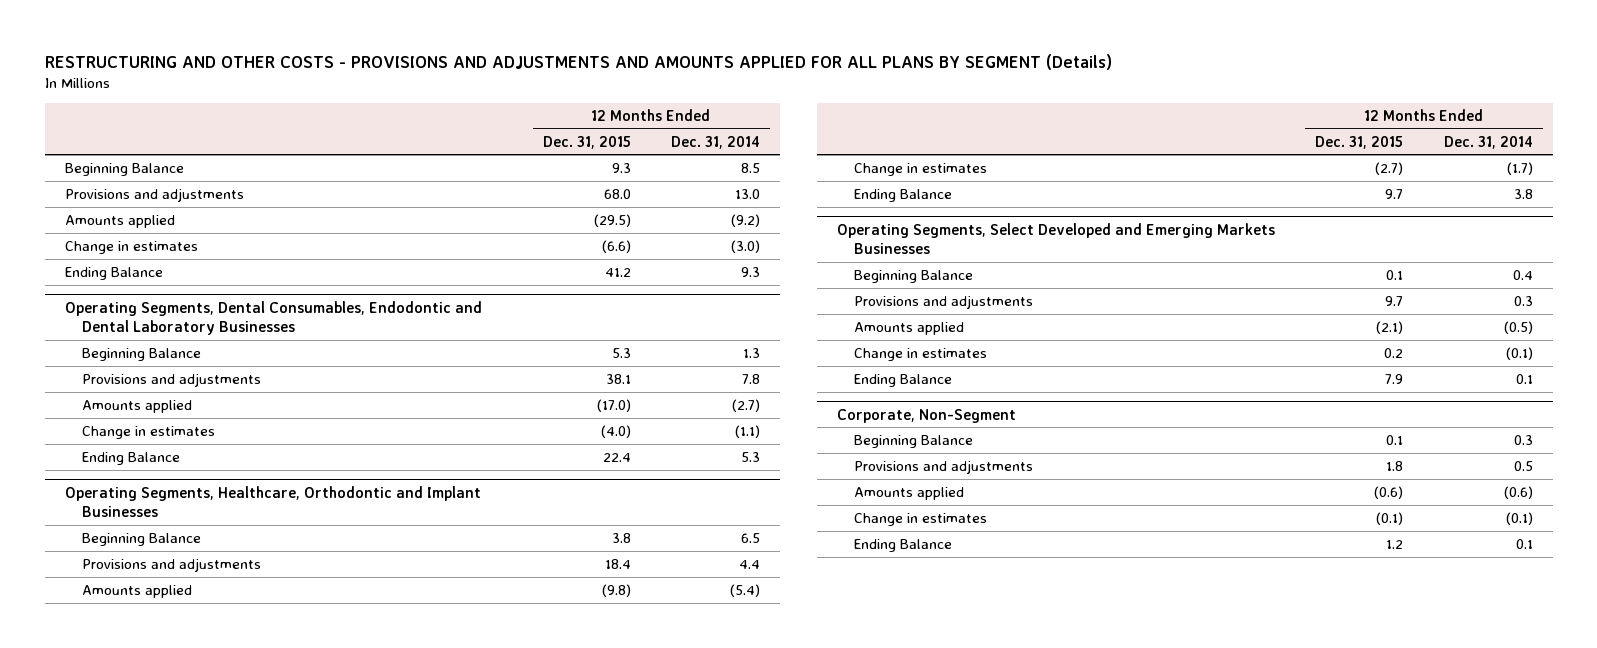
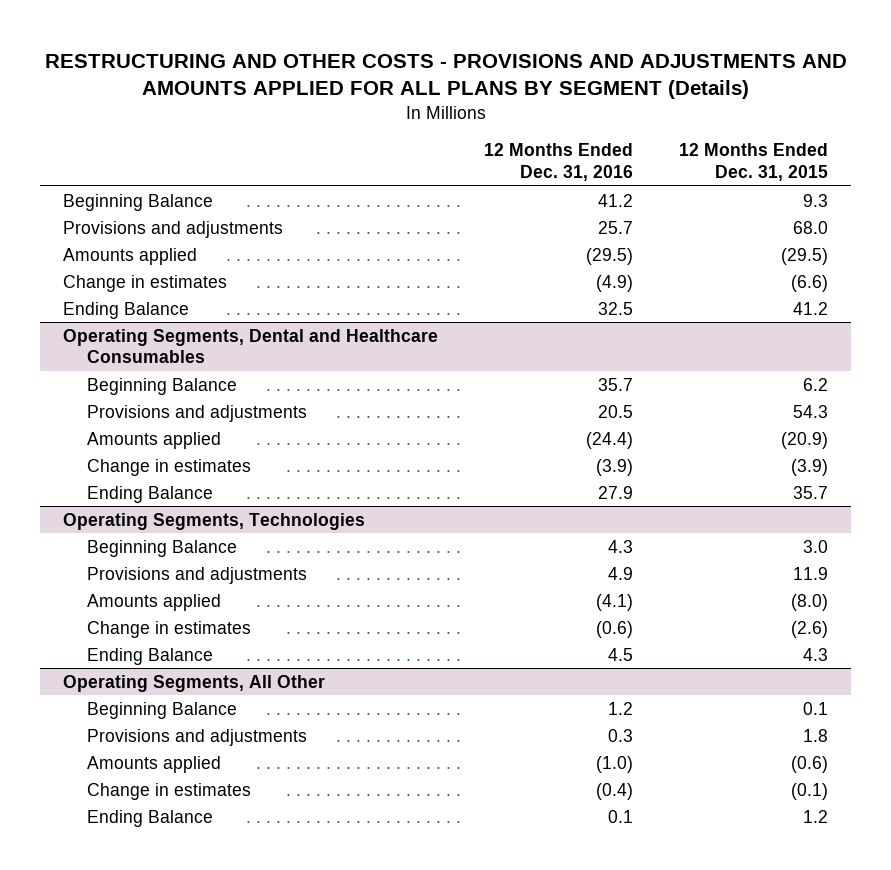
- | 12 Months Ended Dec. 31, 2015 | 12 Months Ended Dec. 31, 2014
+ | 12 Months Ended Dec. 31, 2016 | 12 Months Ended Dec. 31, 2015
- Operating Segments, Dental Consumables, Endodontic and Dental Laboratory Businesses
- Beginning Balance | 5.3 | 1.3
- Provisions and adjustments | 38.1 | 7.8
- Amounts applied | (17.0) | (2.7)
- Change in estimates | (4.0) | (1.1)
- Ending Balance | 22.4 | 5.3
- Operating Segments, Healthcare, Orthodontic and Implant Businesses
- Beginning Balance | 3.8 | 6.5
- Provisions and adjustments | 18.4 | 4.4
- Amounts applied | (9.8) | (5.4)
- Change in estimates | (2.7) | (1.7)
- Ending Balance | 9.7 | 3.8
- Operating Segments, Select Developed and Emerging Markets Businesses
- Beginning Balance | 0.1 | 0.4
- Provisions and adjustments | 9.7 | 0.3
- Amounts applied | (2.1) | (0.5)
- Change in estimates | 0.2 | (0.1)
- Ending Balance | 7.9 | 0.1
- Corporate, Non-Segment
+ Operating Segments, Dental and Healthcare Consumables
+ Beginning Balance | 35.7 | 6.2
+ Provisions and adjustments | 20.5 | 54.3
+ Amounts applied | (24.4) | (20.9)
+ Change in estimates | (3.9) | (3.9)
+ Ending Balance | 27.9 | 35.7
+ Operating Segments, Technologies
+ Beginning Balance | 4.3 | 3.0
+ Provisions and adjustments | 4.9 | 11.9
+ Amounts applied | (4.1) | (8.0)
+ Change in estimates | (0.6) | (2.6)
+ Ending Balance | 4.5 | 4.3
+ Operating Segments, All Other

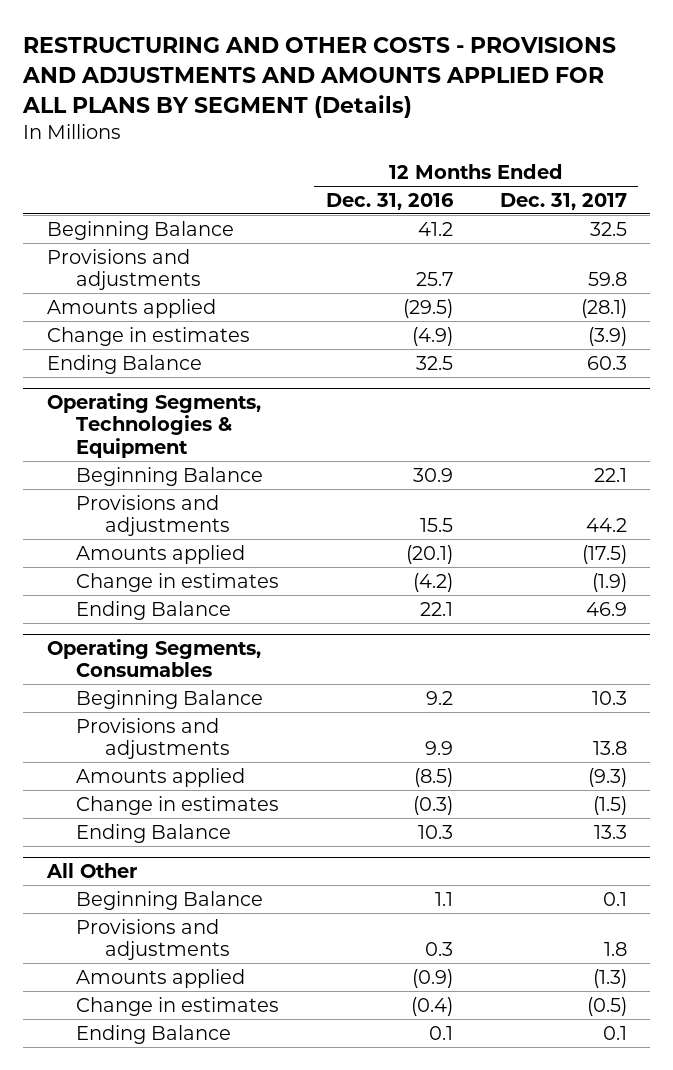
- | 12 Months Ended Dec. 31, 2016 | 12 Months Ended Dec. 31, 2015
+ | 12 Months Ended Dec. 31, 2016 | 12 Months Ended Dec. 31, 2017
- Operating Segments, Dental and Healthcare Consumables
- Beginning Balance | 35.7 | 6.2
- Provisions and adjustments | 20.5 | 54.3
- Amounts applied | (24.4) | (20.9)
- Change in estimates | (3.9) | (3.9)
- Ending Balance | 27.9 | 35.7
- Operating Segments, Technologies
- Beginning Balance | 4.3 | 3.0
- Provisions and adjustments | 4.9 | 11.9
- Amounts applied | (4.1) | (8.0)
- Change in estimates | (0.6) | (2.6)
- Ending Balance | 4.5 | 4.3
- Operating Segments, All Other
- Beginning Balance | 1.2 | 0.1
+ Operating Segments, Technologies & Equipment
+ Beginning Balance | 30.9 | 22.1
+ Provisions and adjustments | 15.5 | 44.2
+ Amounts applied | (20.1) | (17.5)
+ Change in estimates | (4.2) | (1.9)
+ Ending Balance | 22.1 | 46.9
+ Operating Segments, Consumables
+ Beginning Balance | 9.2 | 10.3
+ Provisions and adjustments | 9.9 | 13.8
+ Amounts applied | (8.5) | (9.3)
+ Change in estimates | (0.3) | (1.5)
+ Ending Balance | 10.3 | 13.3
+ All Other
+ Beginning Balance | 1.1 | 0.1
- Amounts applied | (1.0) | (0.6)
+ Amounts applied | (0.9) | (1.3)

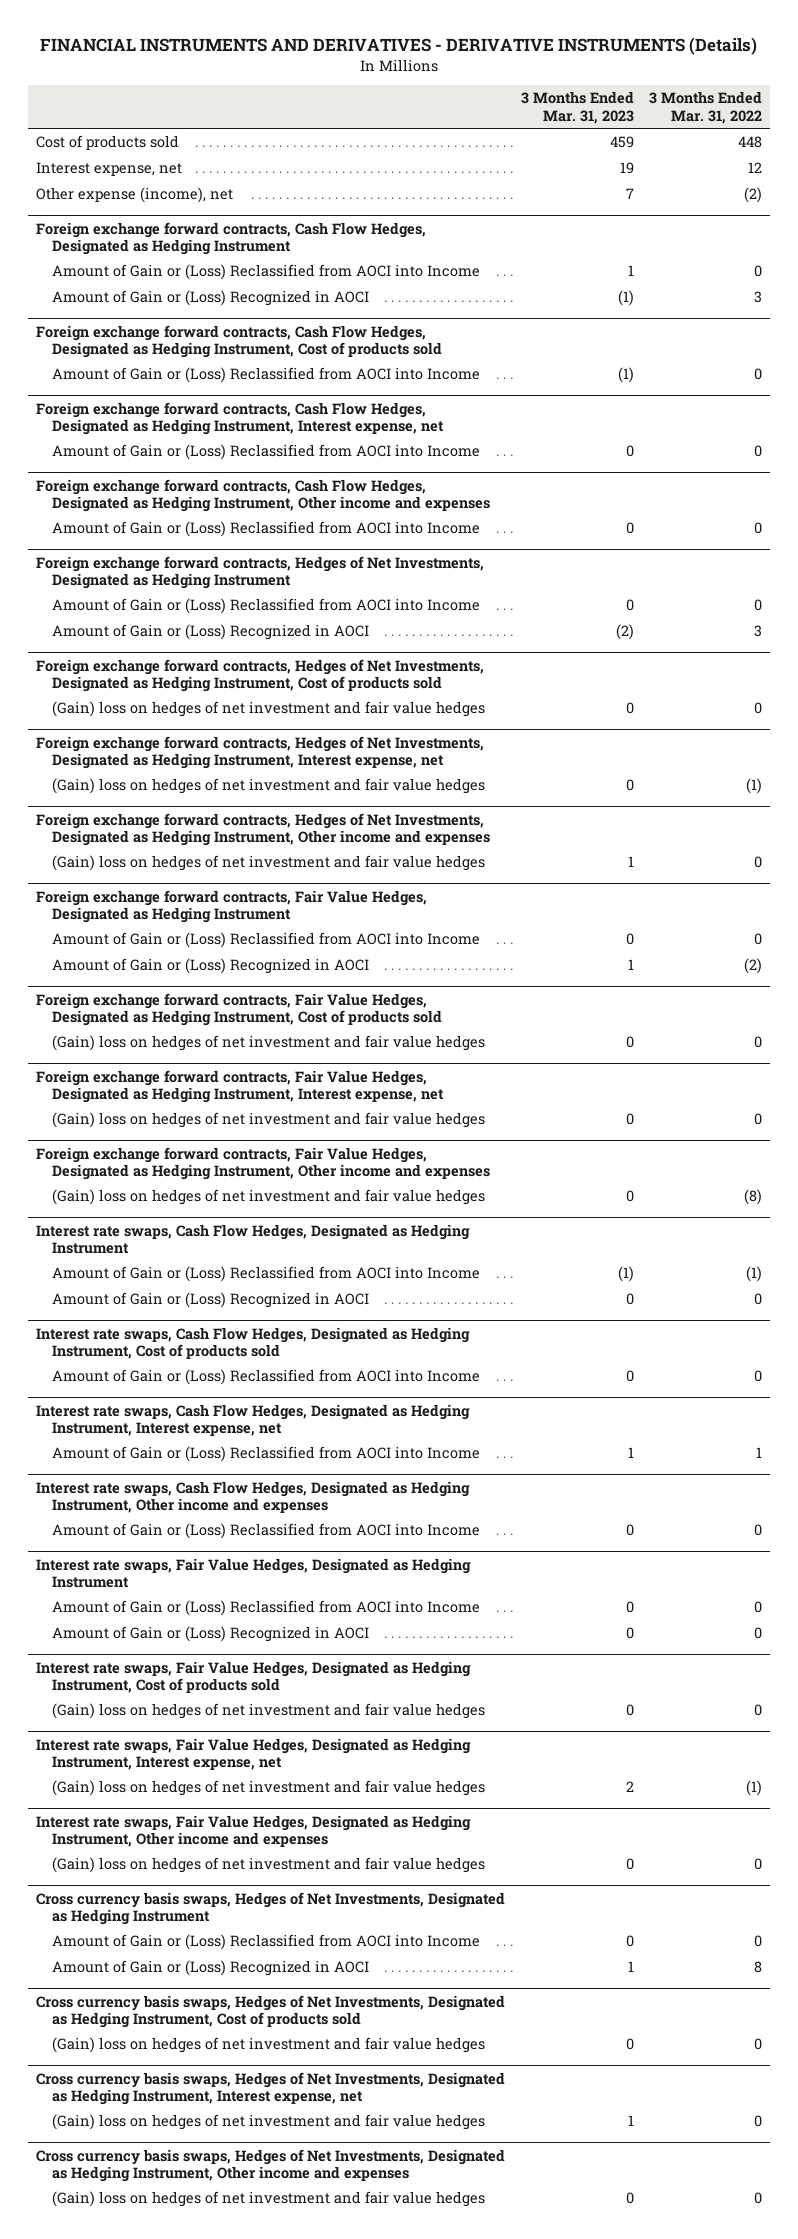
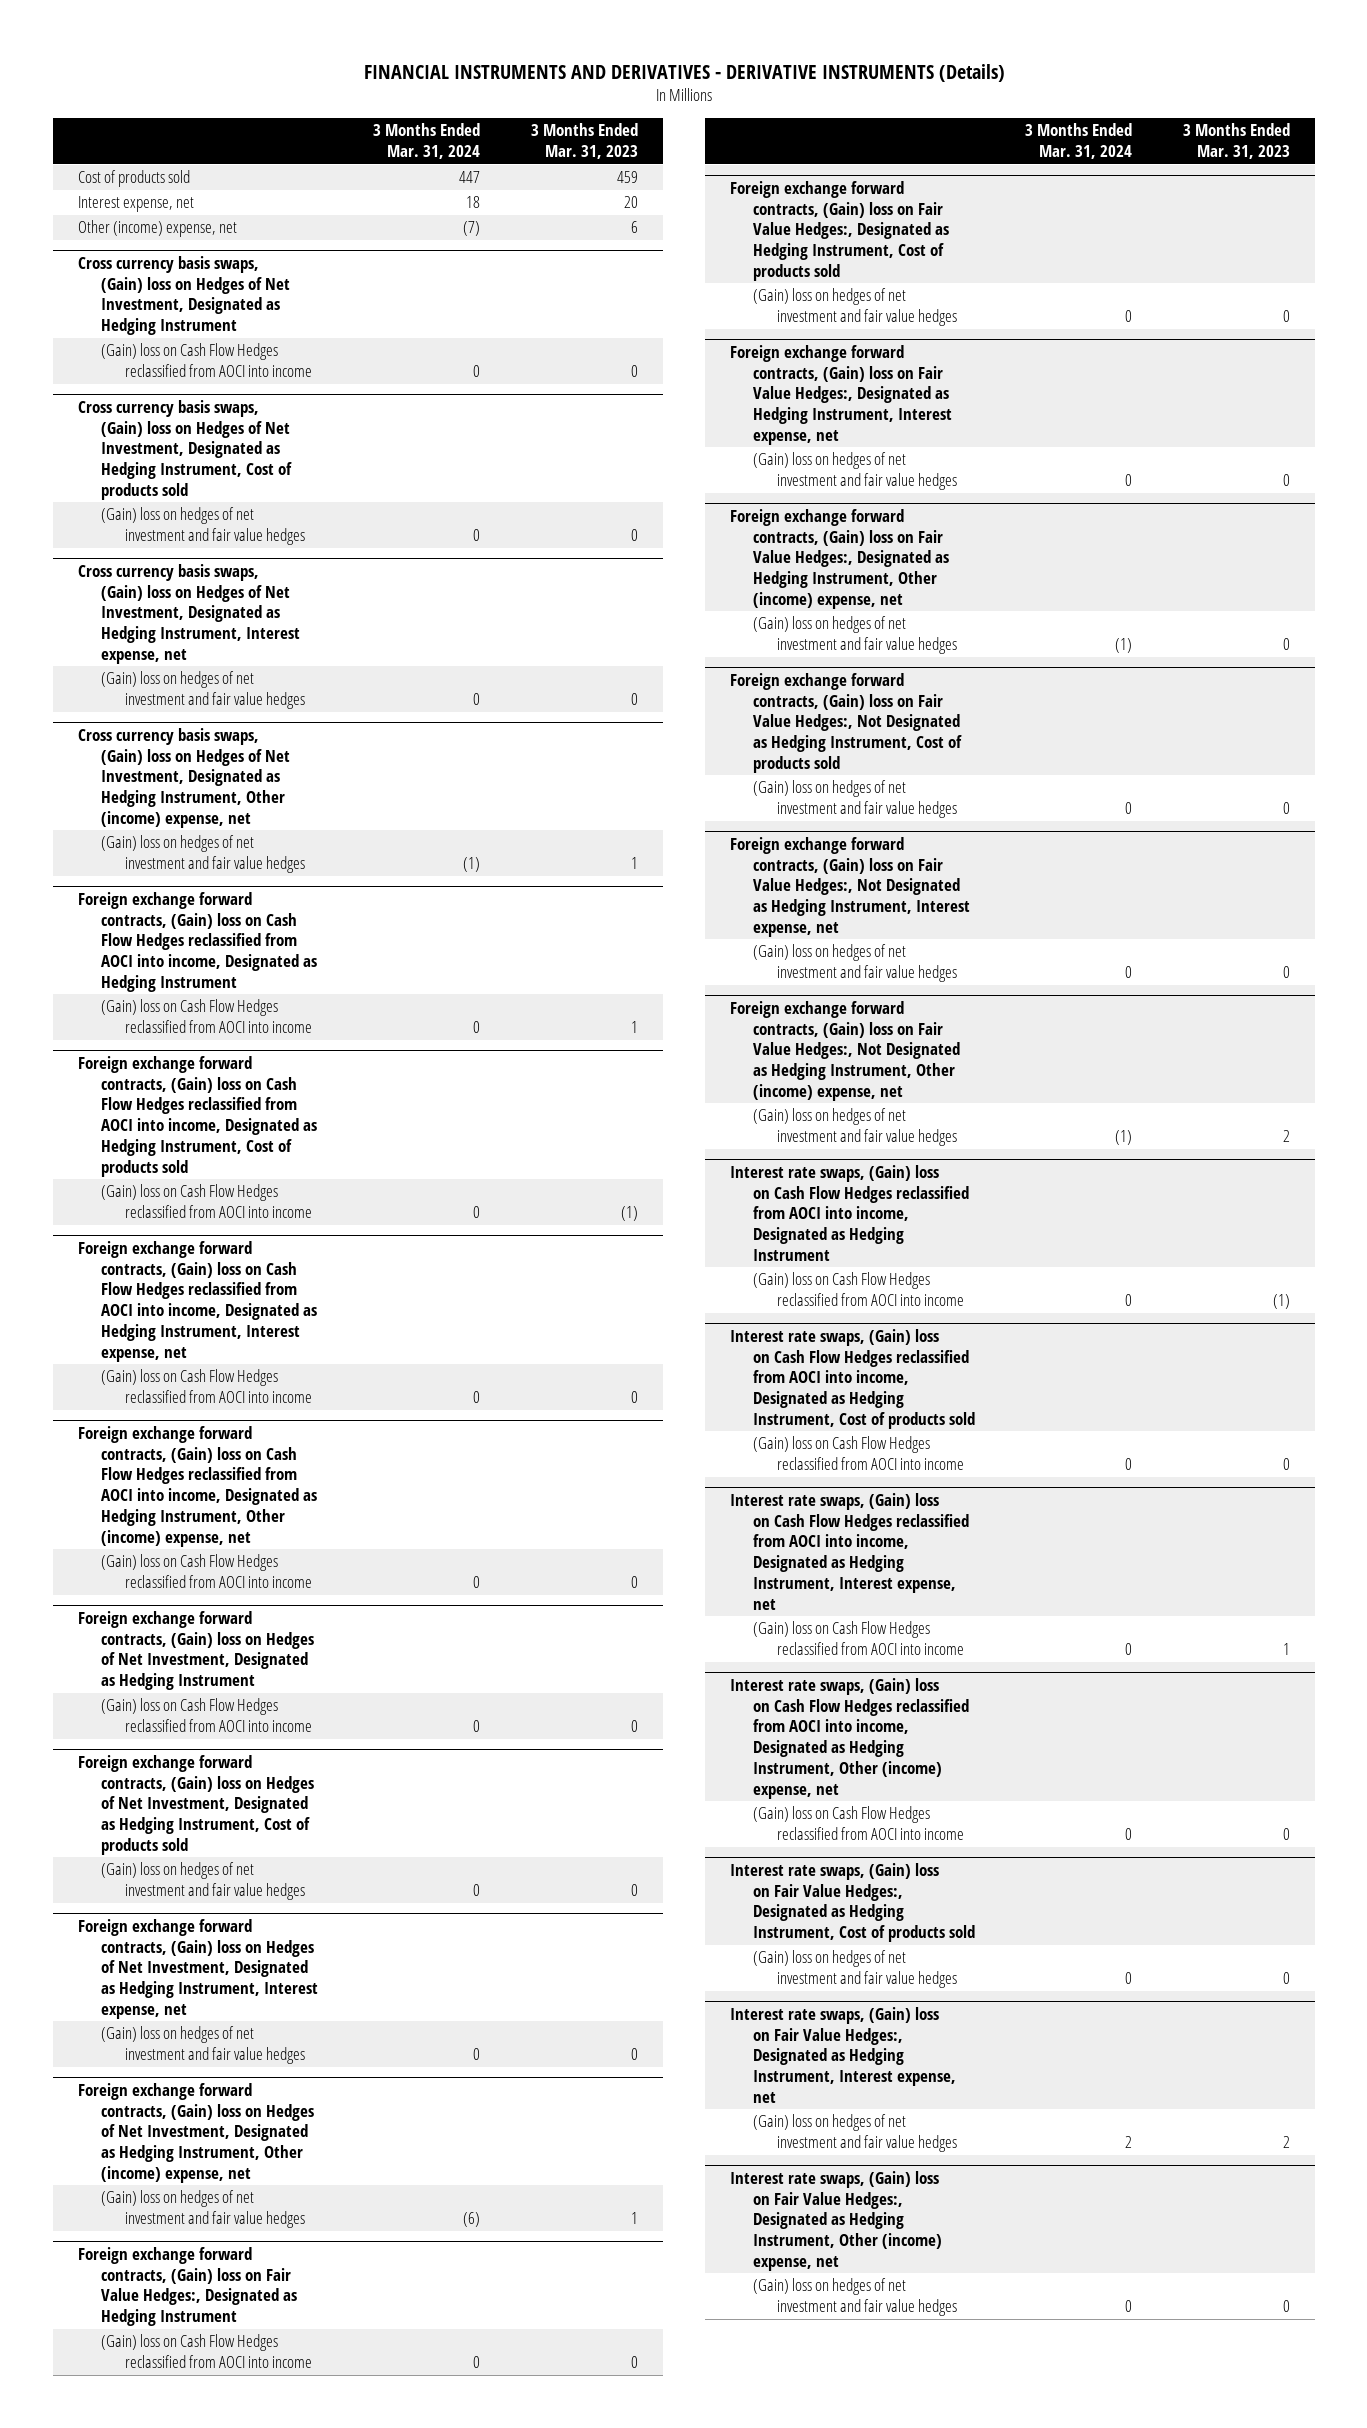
- | 3 Months Ended Mar. 31, 2023 | 3 Months Ended Mar. 31, 2022
+ | 3 Months Ended Mar. 31, 2024 | 3 Months Ended Mar. 31, 2023
- Interest expense, net | 19 | 12
- Other expense (income), net | 7 | (2)
- Foreign exchange forward contracts, Cash Flow Hedges, Designated as Hedging Instrument
- Amount of Gain or (Loss) Reclassified from AOCI into Income | 1 | 0
- Amount of Gain or (Loss) Recognized in AOCI | (1) | 3
- Foreign exchange forward contracts, Cash Flow Hedges, Designated as Hedging Instrument, Cost of products sold
- Amount of Gain or (Loss) Reclassified from AOCI into Income | (1) | 0
- Foreign exchange forward contracts, Cash Flow Hedges, Designated as Hedging Instrument, Interest expense, net
- Amount of Gain or (Loss) Reclassified from AOCI into Income | 0 | 0
- Foreign exchange forward contracts, Cash Flow Hedges, Designated as Hedging Instrument, Other income and expenses
- Amount of Gain or (Loss) Reclassified from AOCI into Income | 0 | 0
- Foreign exchange forward contracts, Hedges of Net Investments, Designated as Hedging Instrument
- Amount of Gain or (Loss) Reclassified from AOCI into Income | 0 | 0
- Amount of Gain or (Loss) Recognized in AOCI | (2) | 3
- Foreign exchange forward contracts, Hedges of Net Investments, Designated as Hedging Instrument, Cost of products sold
+ Interest expense, net | 18 | 20
+ Other (income) expense, net | (7) | 6
+ Cross currency basis swaps, (Gain) loss on Hedges of Net Investment, Designated as Hedging Instrument
+ (Gain) loss on Cash Flow Hedges reclassified from AOCI into income | 0 | 0
+ Cross currency basis swaps, (Gain) loss on Hedges of Net Investment, Designated as Hedging Instrument, Cost of products sold
- Foreign exchange forward contracts, Hedges of Net Investments, Designated as Hedging Instrument, Interest expense, net
+ Cross currency basis swaps, (Gain) loss on Hedges of Net Investment, Designated as Hedging Instrument, Interest expense, net
- Foreign exchange forward contracts, Hedges of Net Investments, Designated as Hedging Instrument, Other income and expenses
+ Cross currency basis swaps, (Gain) loss on Hedges of Net Investment, Designated as Hedging Instrument, Other (income) expense, net
- Foreign exchange forward contracts, Fair Value Hedges, Designated as Hedging Instrument
- Amount of Gain or (Loss) Reclassified from AOCI into Income | 0 | 0
- Amount of Gain or (Loss) Recognized in AOCI | 1 | (2)
- Foreign exchange forward contracts, Fair Value Hedges, Designated as Hedging Instrument, Cost of products sold
+ Foreign exchange forward contracts, (Gain) loss on Cash Flow Hedges reclassified from AOCI into income, Designated as Hedging Instrument
+ (Gain) loss on Cash Flow Hedges reclassified from AOCI into income | 0 | 1
+ Foreign exchange forward contracts, (Gain) loss on Cash Flow Hedges reclassified from AOCI into income, Designated as Hedging Instrument, Cost of products sold
+ (Gain) loss on Cash Flow Hedges reclassified from AOCI into income | 0 | (1)
+ Foreign exchange forward contracts, (Gain) loss on Cash Flow Hedges reclassified from AOCI into income, Designated as Hedging Instrument, Interest expense, net
+ (Gain) loss on Cash Flow Hedges reclassified from AOCI into income | 0 | 0
+ Foreign exchange forward contracts, (Gain) loss on Cash Flow Hedges reclassified from AOCI into income, Designated as Hedging Instrument, Other (income) expense, net
+ (Gain) loss on Cash Flow Hedges reclassified from AOCI into income | 0 | 0
+ Foreign exchange forward contracts, (Gain) loss on Hedges of Net Investment, Designated as Hedging Instrument
+ (Gain) loss on Cash Flow Hedges reclassified from AOCI into income | 0 | 0
+ Foreign exchange forward contracts, (Gain) loss on Hedges of Net Investment, Designated as Hedging Instrument, Cost of products sold
- Foreign exchange forward contracts, Fair Value Hedges, Designated as Hedging Instrument, Interest expense, net
+ Foreign exchange forward contracts, (Gain) loss on Hedges of Net Investment, Designated as Hedging Instrument, Interest expense, net
- Foreign exchange forward contracts, Fair Value Hedges, Designated as Hedging Instrument, Other income and expenses
+ Foreign exchange forward contracts, (Gain) loss on Hedges of Net Investment, Designated as Hedging Instrument, Other (income) expense, net
+ (Gain) loss on hedges of net investment and fair value hedges | (6) | 1
+ Foreign exchange forward contracts, (Gain) loss on Fair Value Hedges:, Designated as Hedging Instrument
+ (Gain) loss on Cash Flow Hedges reclassified from AOCI into income | 0 | 0
+ Foreign exchange forward contracts, (Gain) loss on Fair Value Hedges:, Designated as Hedging Instrument, Cost of products sold
- Interest rate swaps, Cash Flow Hedges, Designated as Hedging Instrument
- Amount of Gain or (Loss) Reclassified from AOCI into Income | (1) | (1)
- Amount of Gain or (Loss) Recognized in AOCI | 0 | 0
- Interest rate swaps, Cash Flow Hedges, Designated as Hedging Instrument, Cost of products sold
- Amount of Gain or (Loss) Reclassified from AOCI into Income | 0 | 0
- Interest rate swaps, Cash Flow Hedges, Designated as Hedging Instrument, Interest expense, net
- Amount of Gain or (Loss) Reclassified from AOCI into Income | 1 | 1
- Interest rate swaps, Cash Flow Hedges, Designated as Hedging Instrument, Other income and expenses
- Amount of Gain or (Loss) Reclassified from AOCI into Income | 0 | 0
- Interest rate swaps, Fair Value Hedges, Designated as Hedging Instrument
- Amount of Gain or (Loss) Reclassified from AOCI into Income | 0 | 0
- Amount of Gain or (Loss) Recognized in AOCI | 0 | 0
- Interest rate swaps, Fair Value Hedges, Designated as Hedging Instrument, Cost of products sold
+ Foreign exchange forward contracts, (Gain) loss on Fair Value Hedges:, Designated as Hedging Instrument, Interest expense, net
- Interest rate swaps, Fair Value Hedges, Designated as Hedging Instrument, Interest expense, net
- (Gain) loss on hedges of net investment and fair value hedges | 2 | (1)
- Interest rate swaps, Fair Value Hedges, Designated as Hedging Instrument, Other income and expenses
+ Foreign exchange forward contracts, (Gain) loss on Fair Value Hedges:, Designated as Hedging Instrument, Other (income) expense, net
- Cross currency basis swaps, Hedges of Net Investments, Designated as Hedging Instrument
- Amount of Gain or (Loss) Reclassified from AOCI into Income | 0 | 0
- Amount of Gain or (Loss) Recognized in AOCI | 1 | 8
- Cross currency basis swaps, Hedges of Net Investments, Designated as Hedging Instrument, Cost of products sold
+ Foreign exchange forward contracts, (Gain) loss on Fair Value Hedges:, Not Designated as Hedging Instrument, Cost of products sold
- Cross currency basis swaps, Hedges of Net Investments, Designated as Hedging Instrument, Interest expense, net
- (Gain) loss on hedges of net investment and fair value hedges | 1 | 0
- Cross currency basis swaps, Hedges of Net Investments, Designated as Hedging Instrument, Other income and expenses
+ Foreign exchange forward contracts, (Gain) loss on Fair Value Hedges:, Not Designated as Hedging Instrument, Interest expense, net
+ Foreign exchange forward contracts, (Gain) loss on Fair Value Hedges:, Not Designated as Hedging Instrument, Other (income) expense, net
+ (Gain) loss on hedges of net investment and fair value hedges | (1) | 2
+ Interest rate swaps, (Gain) loss on Cash Flow Hedges reclassified from AOCI into income, Designated as Hedging Instrument
+ (Gain) loss on Cash Flow Hedges reclassified from AOCI into income | 0 | (1)
+ Interest rate swaps, (Gain) loss on Cash Flow Hedges reclassified from AOCI into income, Designated as Hedging Instrument, Cost of products sold
+ (Gain) loss on Cash Flow Hedges reclassified from AOCI into income | 0 | 0
+ Interest rate swaps, (Gain) loss on Cash Flow Hedges reclassified from AOCI into income, Designated as Hedging Instrument, Interest expense, net
+ (Gain) loss on Cash Flow Hedges reclassified from AOCI into income | 0 | 1
+ Interest rate swaps, (Gain) loss on Cash Flow Hedges reclassified from AOCI into income, Designated as Hedging Instrument, Other (income) expense, net
+ (Gain) loss on Cash Flow Hedges reclassified from AOCI into income | 0 | 0
+ Interest rate swaps, (Gain) loss on Fair Value Hedges:, Designated as Hedging Instrument, Cost of products sold
+ (Gain) loss on hedges of net investment and fair value hedges | 0 | 0
+ Interest rate swaps, (Gain) loss on Fair Value Hedges:, Designated as Hedging Instrument, Interest expense, net
+ (Gain) loss on hedges of net investment and fair value hedges | 2 | 2
+ Interest rate swaps, (Gain) loss on Fair Value Hedges:, Designated as Hedging Instrument, Other (income) expense, net
+ (Gain) loss on hedges of net investment and fair value hedges | 0 | 0

